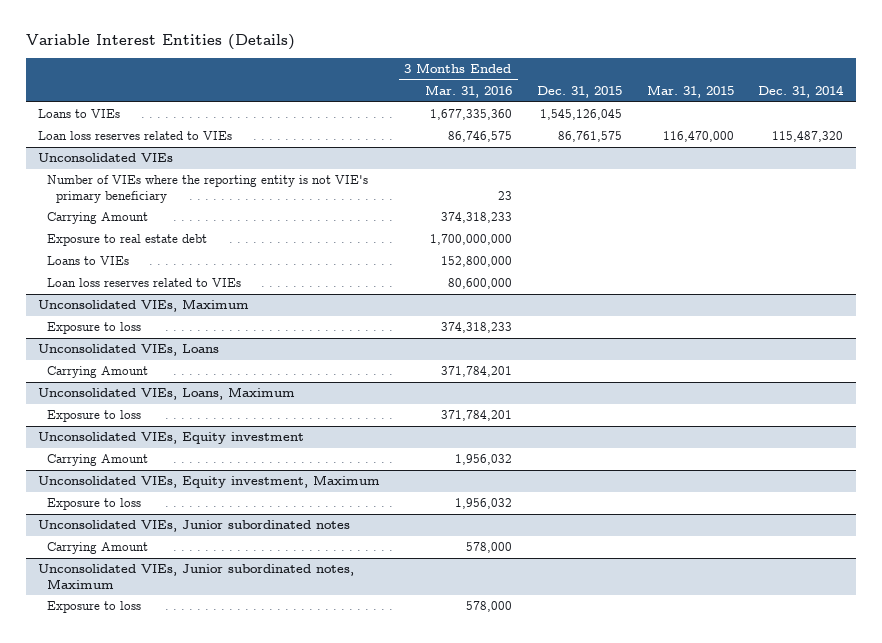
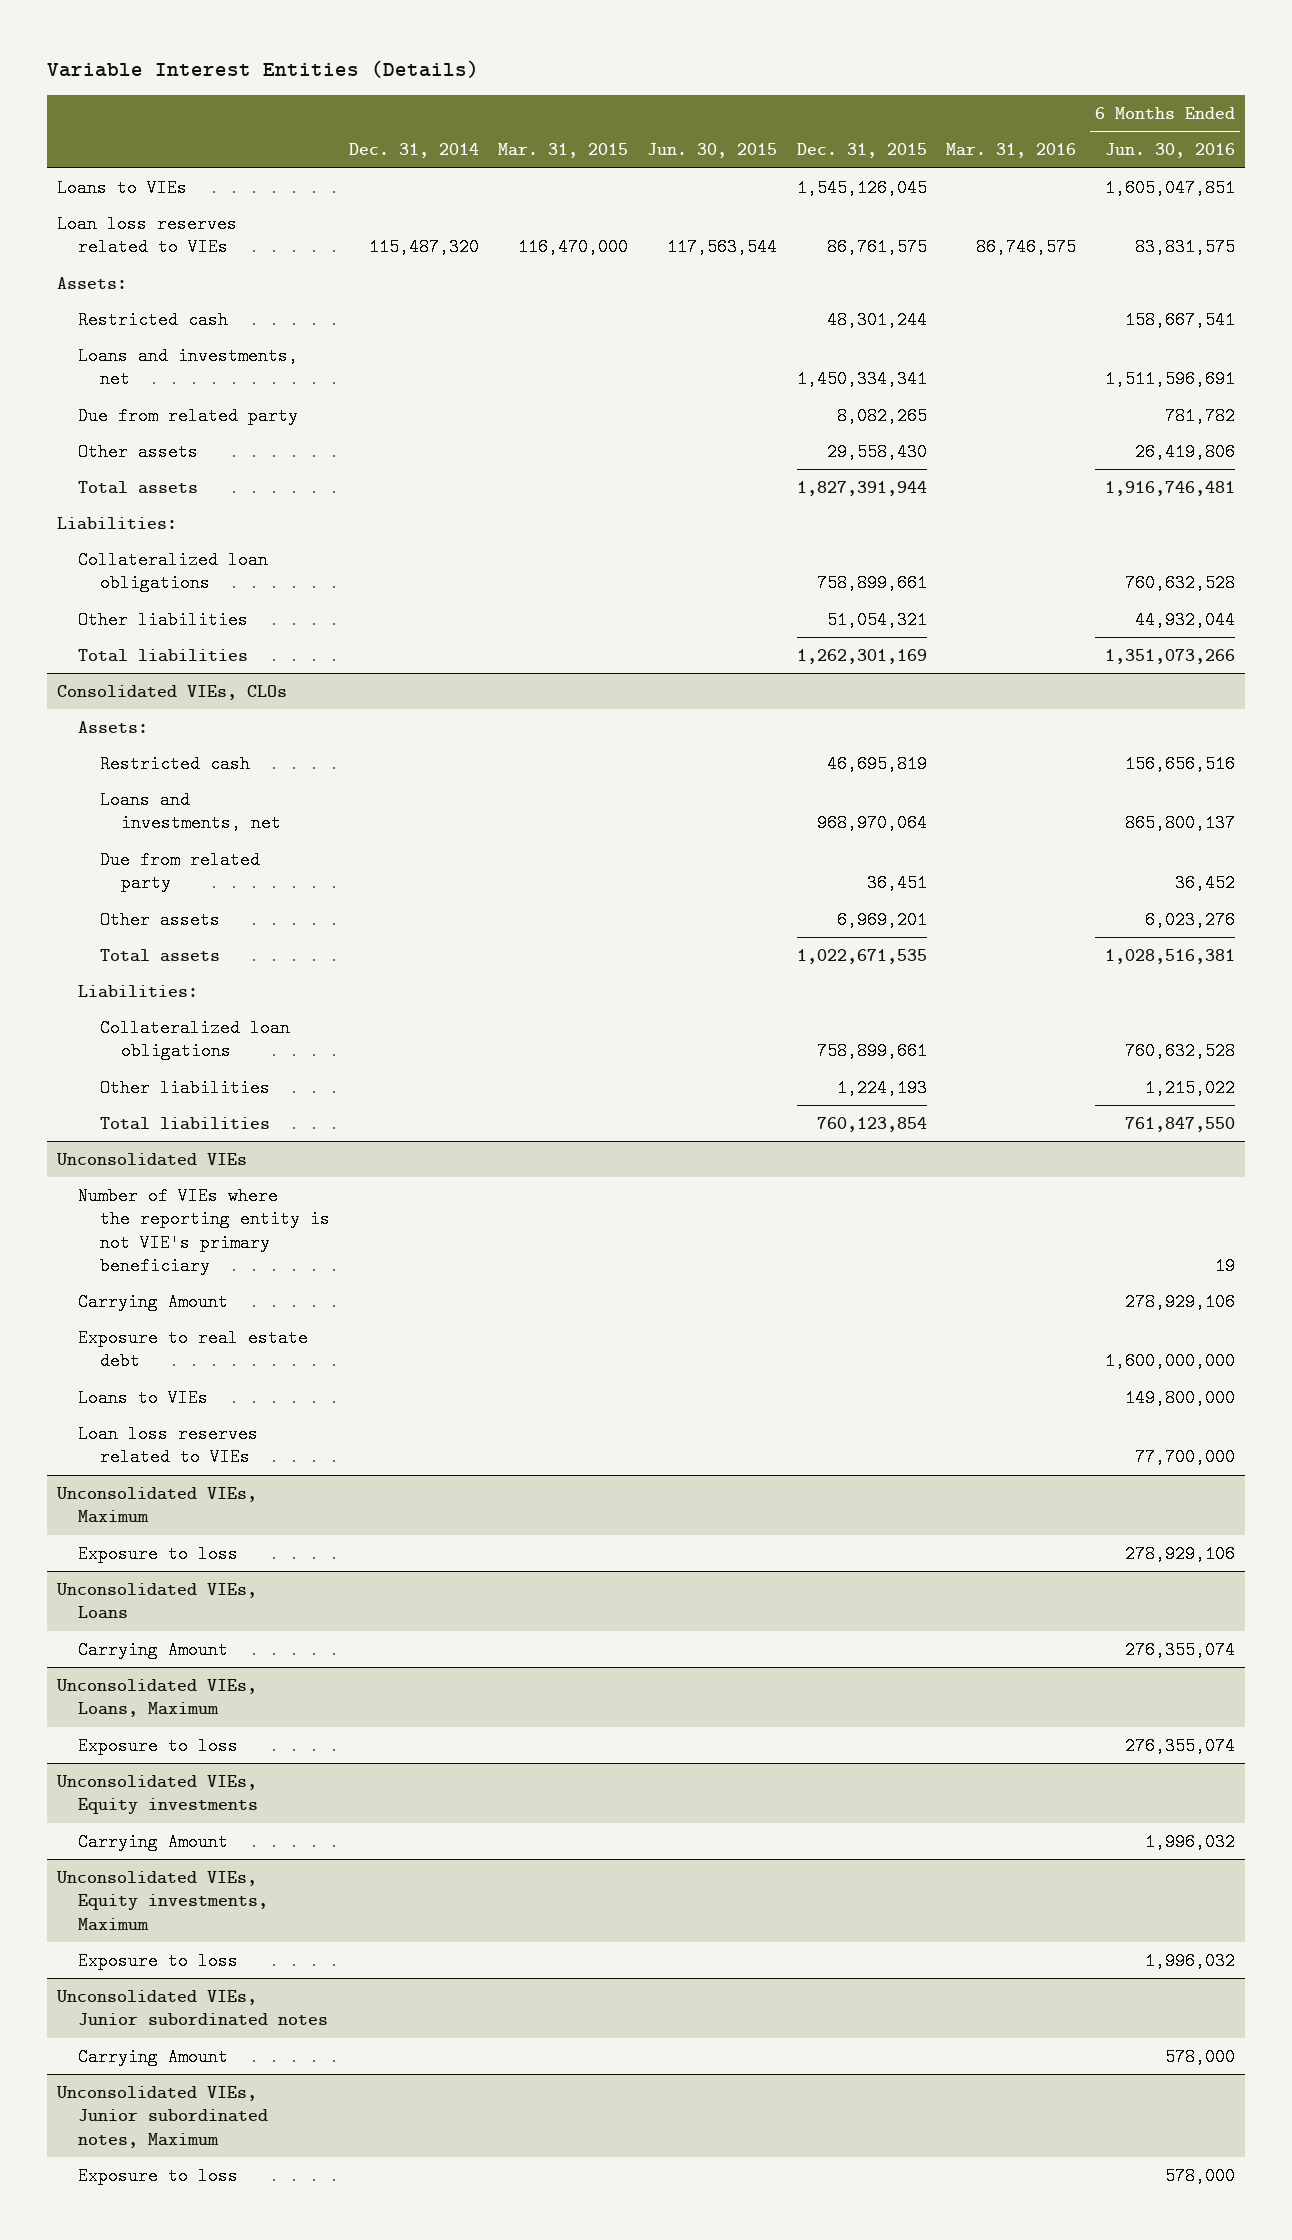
- | 3 Months Ended Mar. 31, 2016 | Dec. 31, 2015 | Mar. 31, 2015 | Dec. 31, 2014
+ | Dec. 31, 2014 | Mar. 31, 2015 | Jun. 30, 2015 | Dec. 31, 2015 | Mar. 31, 2016 | 6 Months Ended Jun. 30, 2016
+ Assets:
+ Restricted cash | | | | 48,301,244 | | 158,667,541
+ Loans and investments, net | | | | 1,450,334,341 | | 1,511,596,691
+ Due from related party | | | | 8,082,265 | | 781,782
+ Other assets | | | | 29,558,430 | | 26,419,806
+ Total assets | | | | 1,827,391,944 | | 1,916,746,481
+ Liabilities:
+ Collateralized loan obligations | | | | 758,899,661 | | 760,632,528
+ Other liabilities | | | | 51,054,321 | | 44,932,044
+ Total liabilities | | | | 1,262,301,169 | | 1,351,073,266
+ Consolidated VIEs, CLOs
+ Assets:
+ Restricted cash | | | | 46,695,819 | | 156,656,516
+ Loans and investments, net | | | | 968,970,064 | | 865,800,137
+ Due from related party | | | | 36,451 | | 36,452
+ Other assets | | | | 6,969,201 | | 6,023,276
+ Total assets | | | | 1,022,671,535 | | 1,028,516,381
+ Liabilities:
+ Collateralized loan obligations | | | | 758,899,661 | | 760,632,528
+ Other liabilities | | | | 1,224,193 | | 1,215,022
+ Total liabilities | | | | 760,123,854 | | 761,847,550
- Unconsolidated VIEs, Equity investment
+ Unconsolidated VIEs, Equity investments
- Unconsolidated VIEs, Equity investment, Maximum
+ Unconsolidated VIEs, Equity investments, Maximum

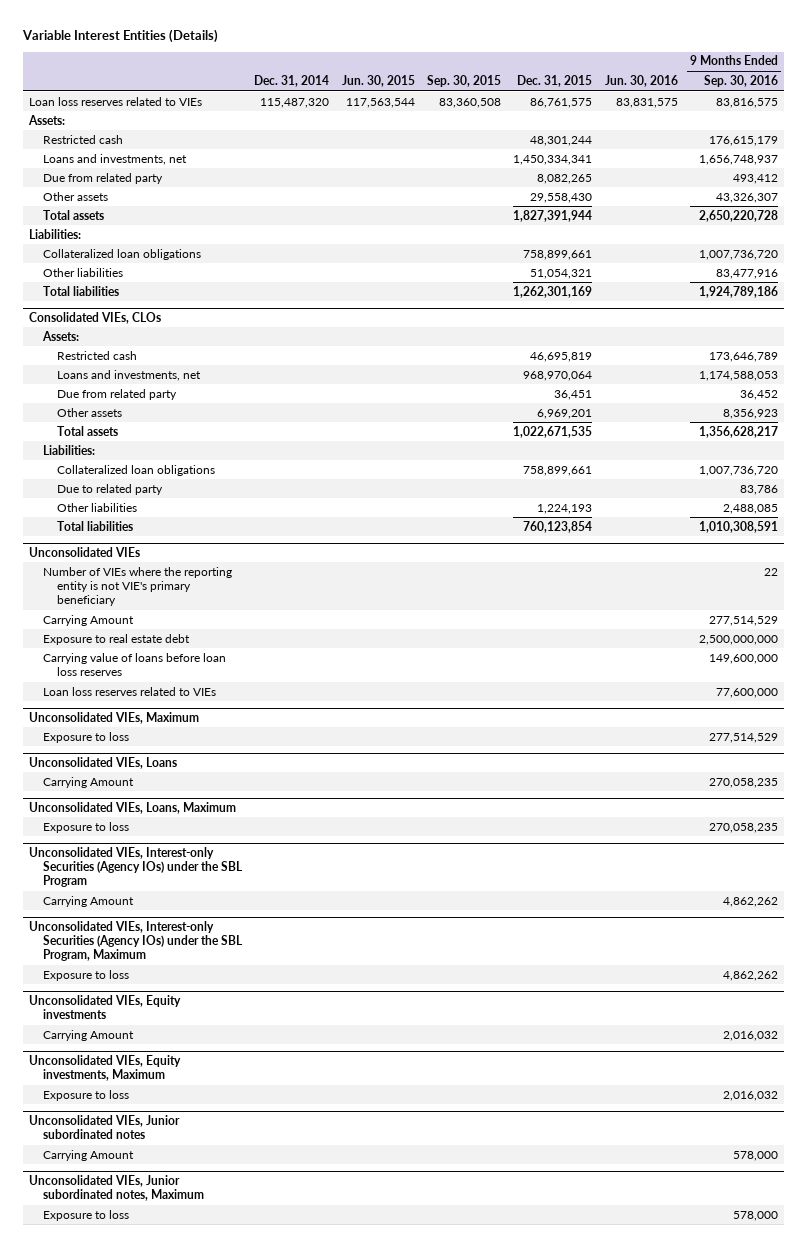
- | Dec. 31, 2014 | Mar. 31, 2015 | Jun. 30, 2015 | Dec. 31, 2015 | Mar. 31, 2016 | 6 Months Ended Jun. 30, 2016
+ | Dec. 31, 2014 | Jun. 30, 2015 | Sep. 30, 2015 | Dec. 31, 2015 | Jun. 30, 2016 | 9 Months Ended Sep. 30, 2016
- Loans to VIEs | | | | 1,545,126,045 | | 1,605,047,851
@ Consolidated VIEs, CLOs
+ Due to related party | | | | | | 83,786
@ Unconsolidated VIEs
- Loans to VIEs | | | | | | 149,800,000
+ Carrying value of loans before loan loss reserves | | | | | | 149,600,000
+ Unconsolidated VIEs, Interest-only Securities (Agency IOs) under the SBL Program
+ Carrying Amount | | | | | | 4,862,262
+ Unconsolidated VIEs, Interest-only Securities (Agency IOs) under the SBL Program, Maximum
+ Exposure to loss | | | | | | 4,862,262

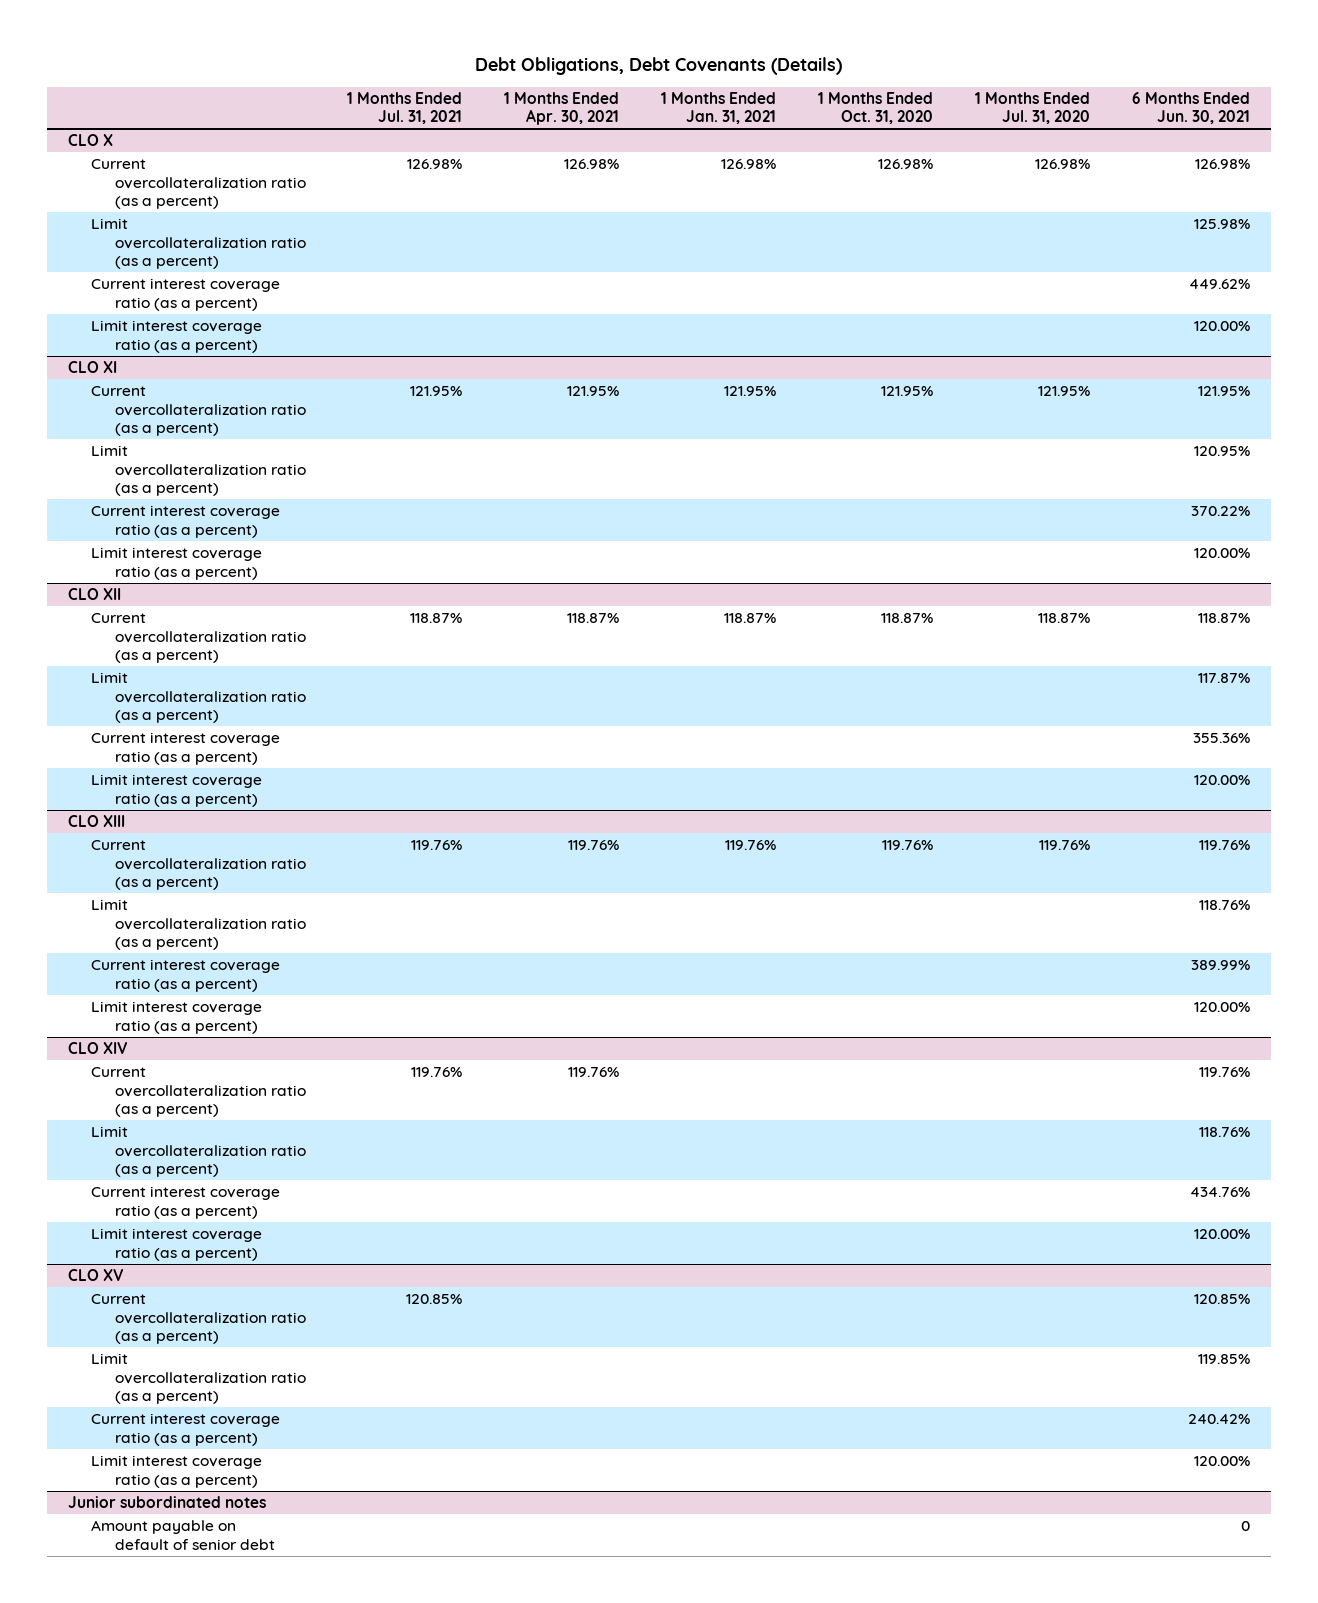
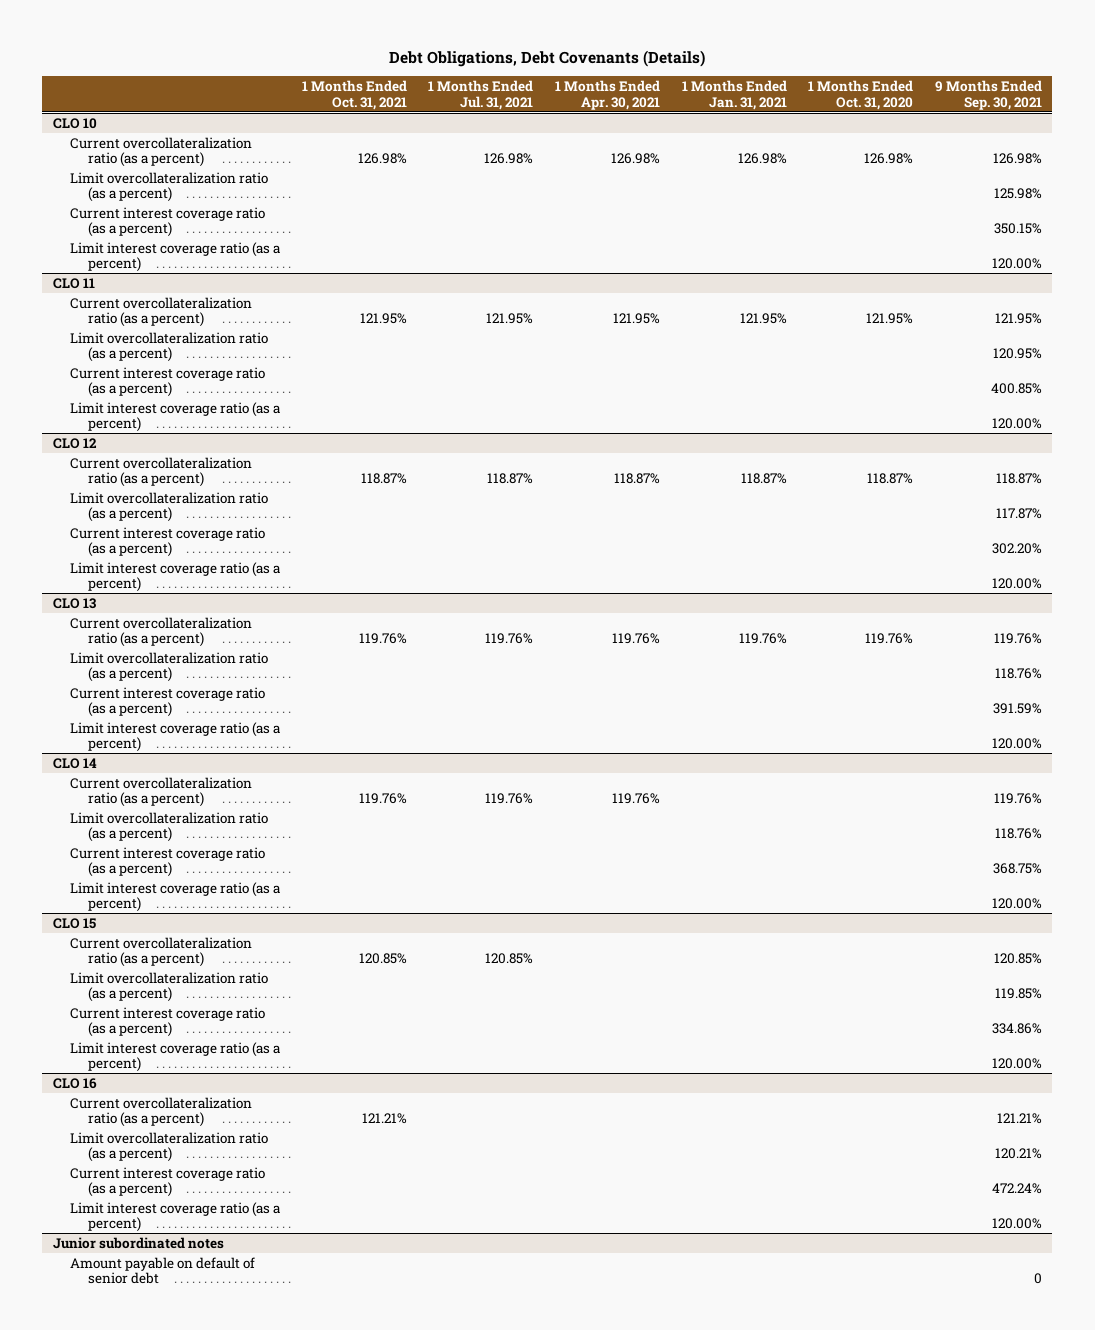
- | 1 Months Ended Jul. 31, 2021 | 1 Months Ended Apr. 30, 2021 | 1 Months Ended Jan. 31, 2021 | 1 Months Ended Oct. 31, 2020 | 1 Months Ended Jul. 31, 2020 | 6 Months Ended Jun. 30, 2021
+ | 1 Months Ended Oct. 31, 2021 | 1 Months Ended Jul. 31, 2021 | 1 Months Ended Apr. 30, 2021 | 1 Months Ended Jan. 31, 2021 | 1 Months Ended Oct. 31, 2020 | 9 Months Ended Sep. 30, 2021
- CLO X
+ CLO 10
- CLO XI
+ CLO 11
- CLO XII
+ CLO 12
- CLO XIII
+ CLO 13
- CLO XIV
+ CLO 14
- CLO XV
+ CLO 15
+ CLO 16
+ Current overcollateralization ratio (as a percent) | 121.21% | | | | | 121.21%
+ Limit overcollateralization ratio (as a percent) | | | | | | 120.21%
+ Current interest coverage ratio (as a percent) | | | | | | 472.24%
+ Limit interest coverage ratio (as a percent) | | | | | | 120.00%

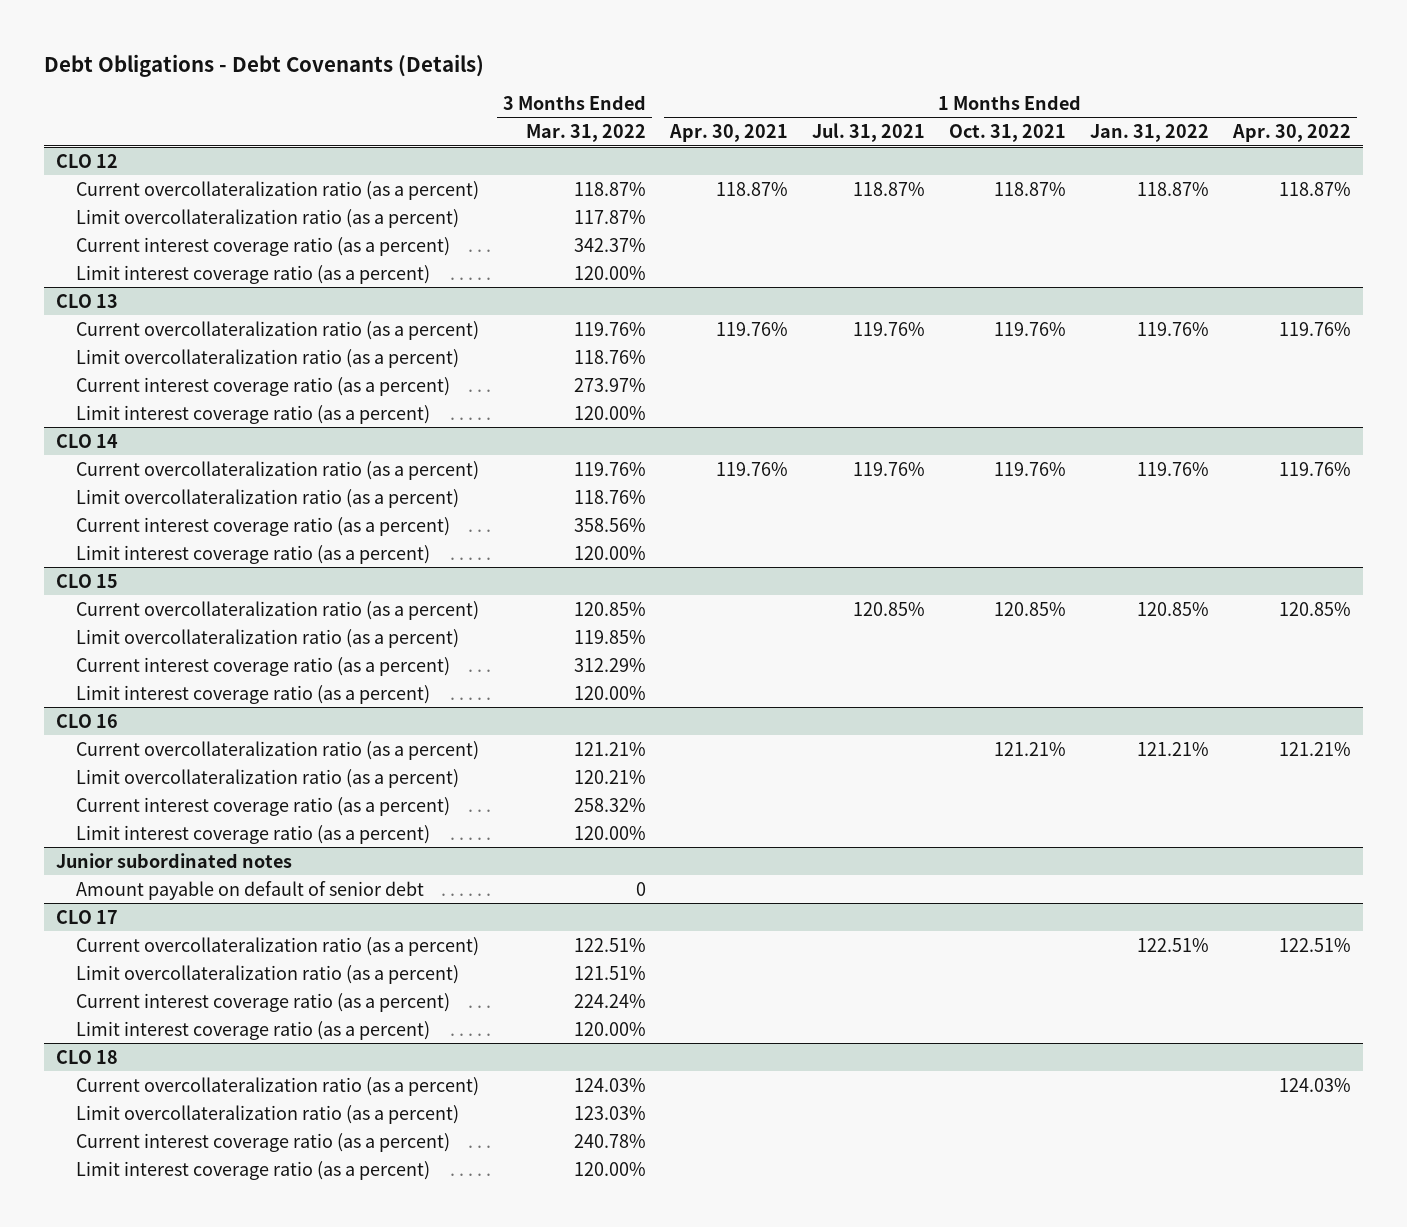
- Debt Obligations, Debt Covenants (Details)
+ Debt Obligations - Debt Covenants (Details)
- | 1 Months Ended Oct. 31, 2021 | 1 Months Ended Jul. 31, 2021 | 1 Months Ended Apr. 30, 2021 | 1 Months Ended Jan. 31, 2021 | 1 Months Ended Oct. 31, 2020 | 9 Months Ended Sep. 30, 2021
+ | 3 Months Ended Mar. 31, 2022 | 1 Months Ended Apr. 30, 2021 | 1 Months Ended Jul. 31, 2021 | 1 Months Ended Oct. 31, 2021 | 1 Months Ended Jan. 31, 2022 | 1 Months Ended Apr. 30, 2022
- CLO 10
- Current overcollateralization ratio (as a percent) | 126.98% | 126.98% | 126.98% | 126.98% | 126.98% | 126.98%
- Limit overcollateralization ratio (as a percent) | | | | | | 125.98%
- Current interest coverage ratio (as a percent) | | | | | | 350.15%
- Limit interest coverage ratio (as a percent) | | | | | | 120.00%
- CLO 11
- Current overcollateralization ratio (as a percent) | 121.95% | 121.95% | 121.95% | 121.95% | 121.95% | 121.95%
- Limit overcollateralization ratio (as a percent) | | | | | | 120.95%
- Current interest coverage ratio (as a percent) | | | | | | 400.85%
- Limit interest coverage ratio (as a percent) | | | | | | 120.00%
+ CLO 17
+ Current overcollateralization ratio (as a percent) | 122.51% | | | | 122.51% | 122.51%
+ Limit overcollateralization ratio (as a percent) | 121.51% | | | | |
+ Current interest coverage ratio (as a percent) | 224.24% | | | | |
+ Limit interest coverage ratio (as a percent) | 120.00% | | | | |
+ CLO 18
+ Current overcollateralization ratio (as a percent) | 124.03% | | | | | 124.03%
+ Limit overcollateralization ratio (as a percent) | 123.03% | | | | |
+ Current interest coverage ratio (as a percent) | 240.78% | | | | |
+ Limit interest coverage ratio (as a percent) | 120.00% | | | | |

